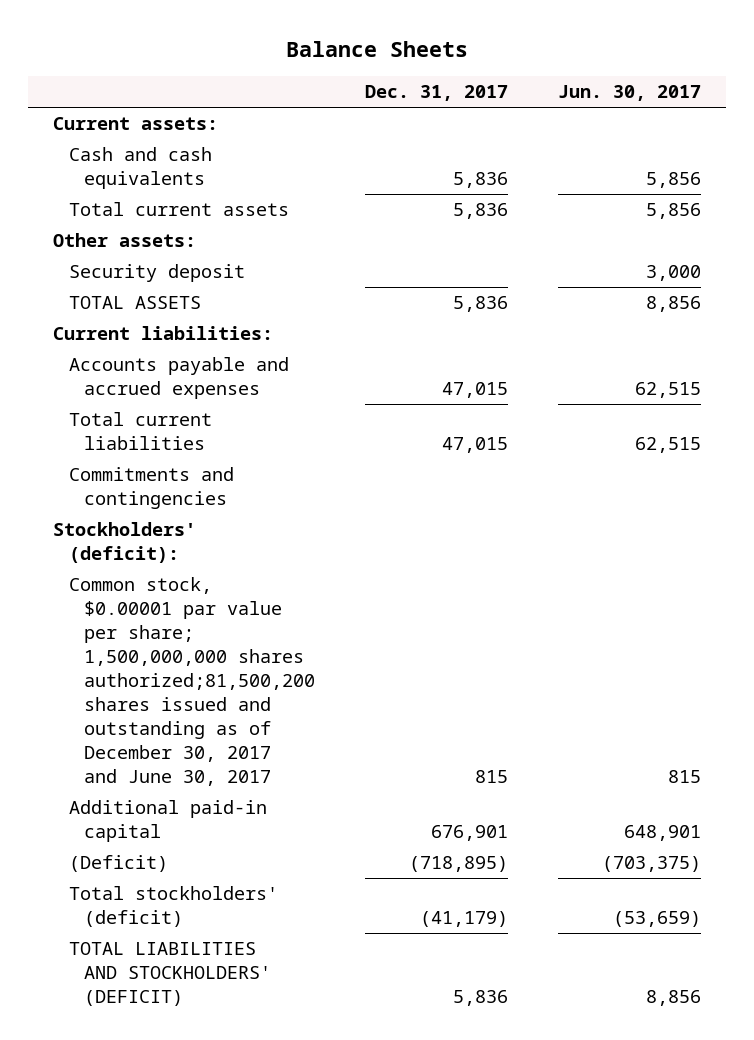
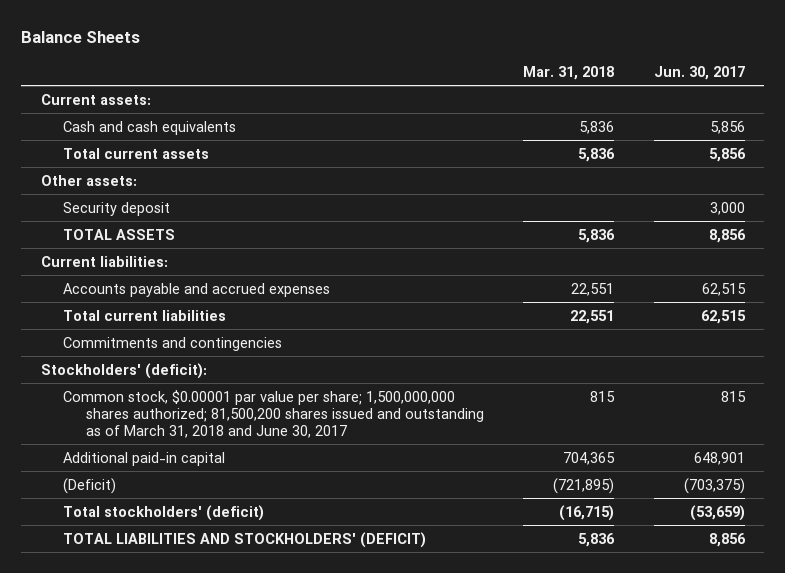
- | Dec. 31, 2017 | Jun. 30, 2017
+ | Mar. 31, 2018 | Jun. 30, 2017
- Common stock, $0.00001 par value per share; 1,500,000,000 shares authorized;81,500,200 shares issued and outstanding as of December 30, 2017 and June 30, 2017 | 815 | 815
+ Common stock, $0.00001 par value per share; 1,500,000,000 shares authorized; 81,500,200 shares issued and outstanding as of March 31, 2018 and June 30, 2017 | 815 | 815

